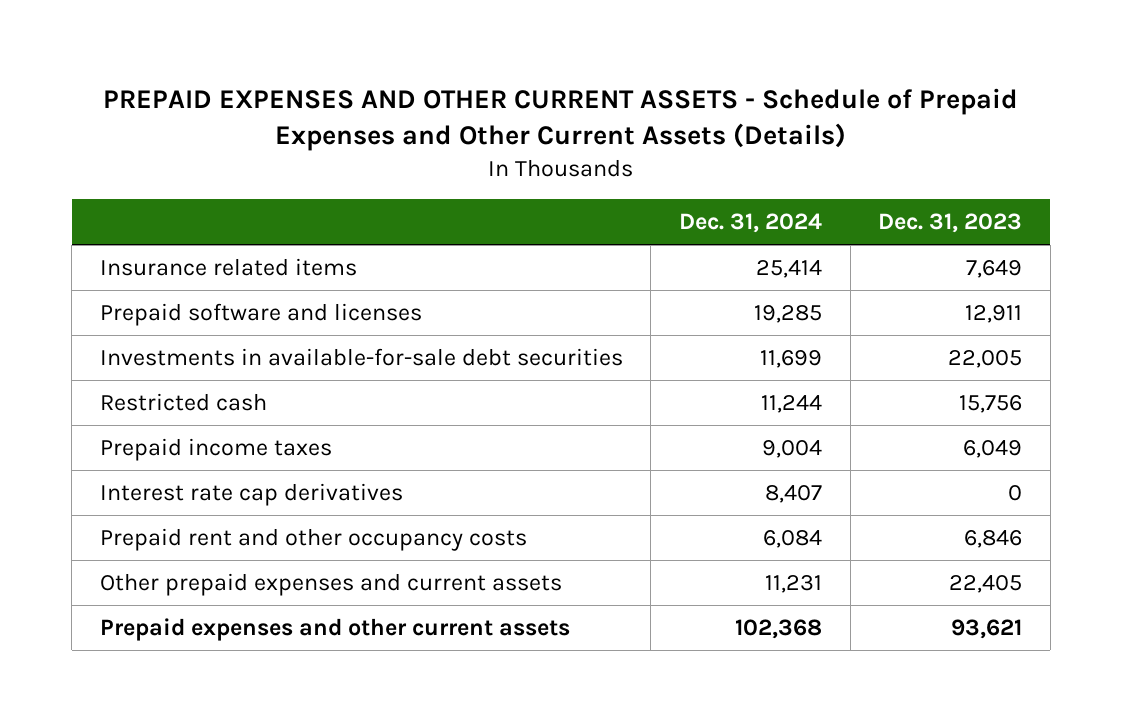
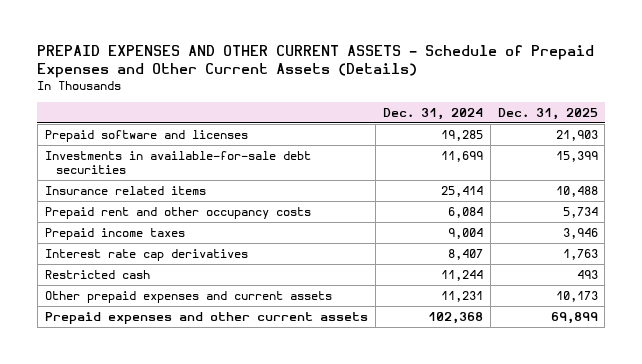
- | Dec. 31, 2024 | Dec. 31, 2023
+ | Dec. 31, 2024 | Dec. 31, 2025
moved down: Insurance related items | 25,414 | 10,488
moved up: Prepaid rent and other occupancy costs | 6,084 | 5,734
moved down: Restricted cash | 11,244 | 493

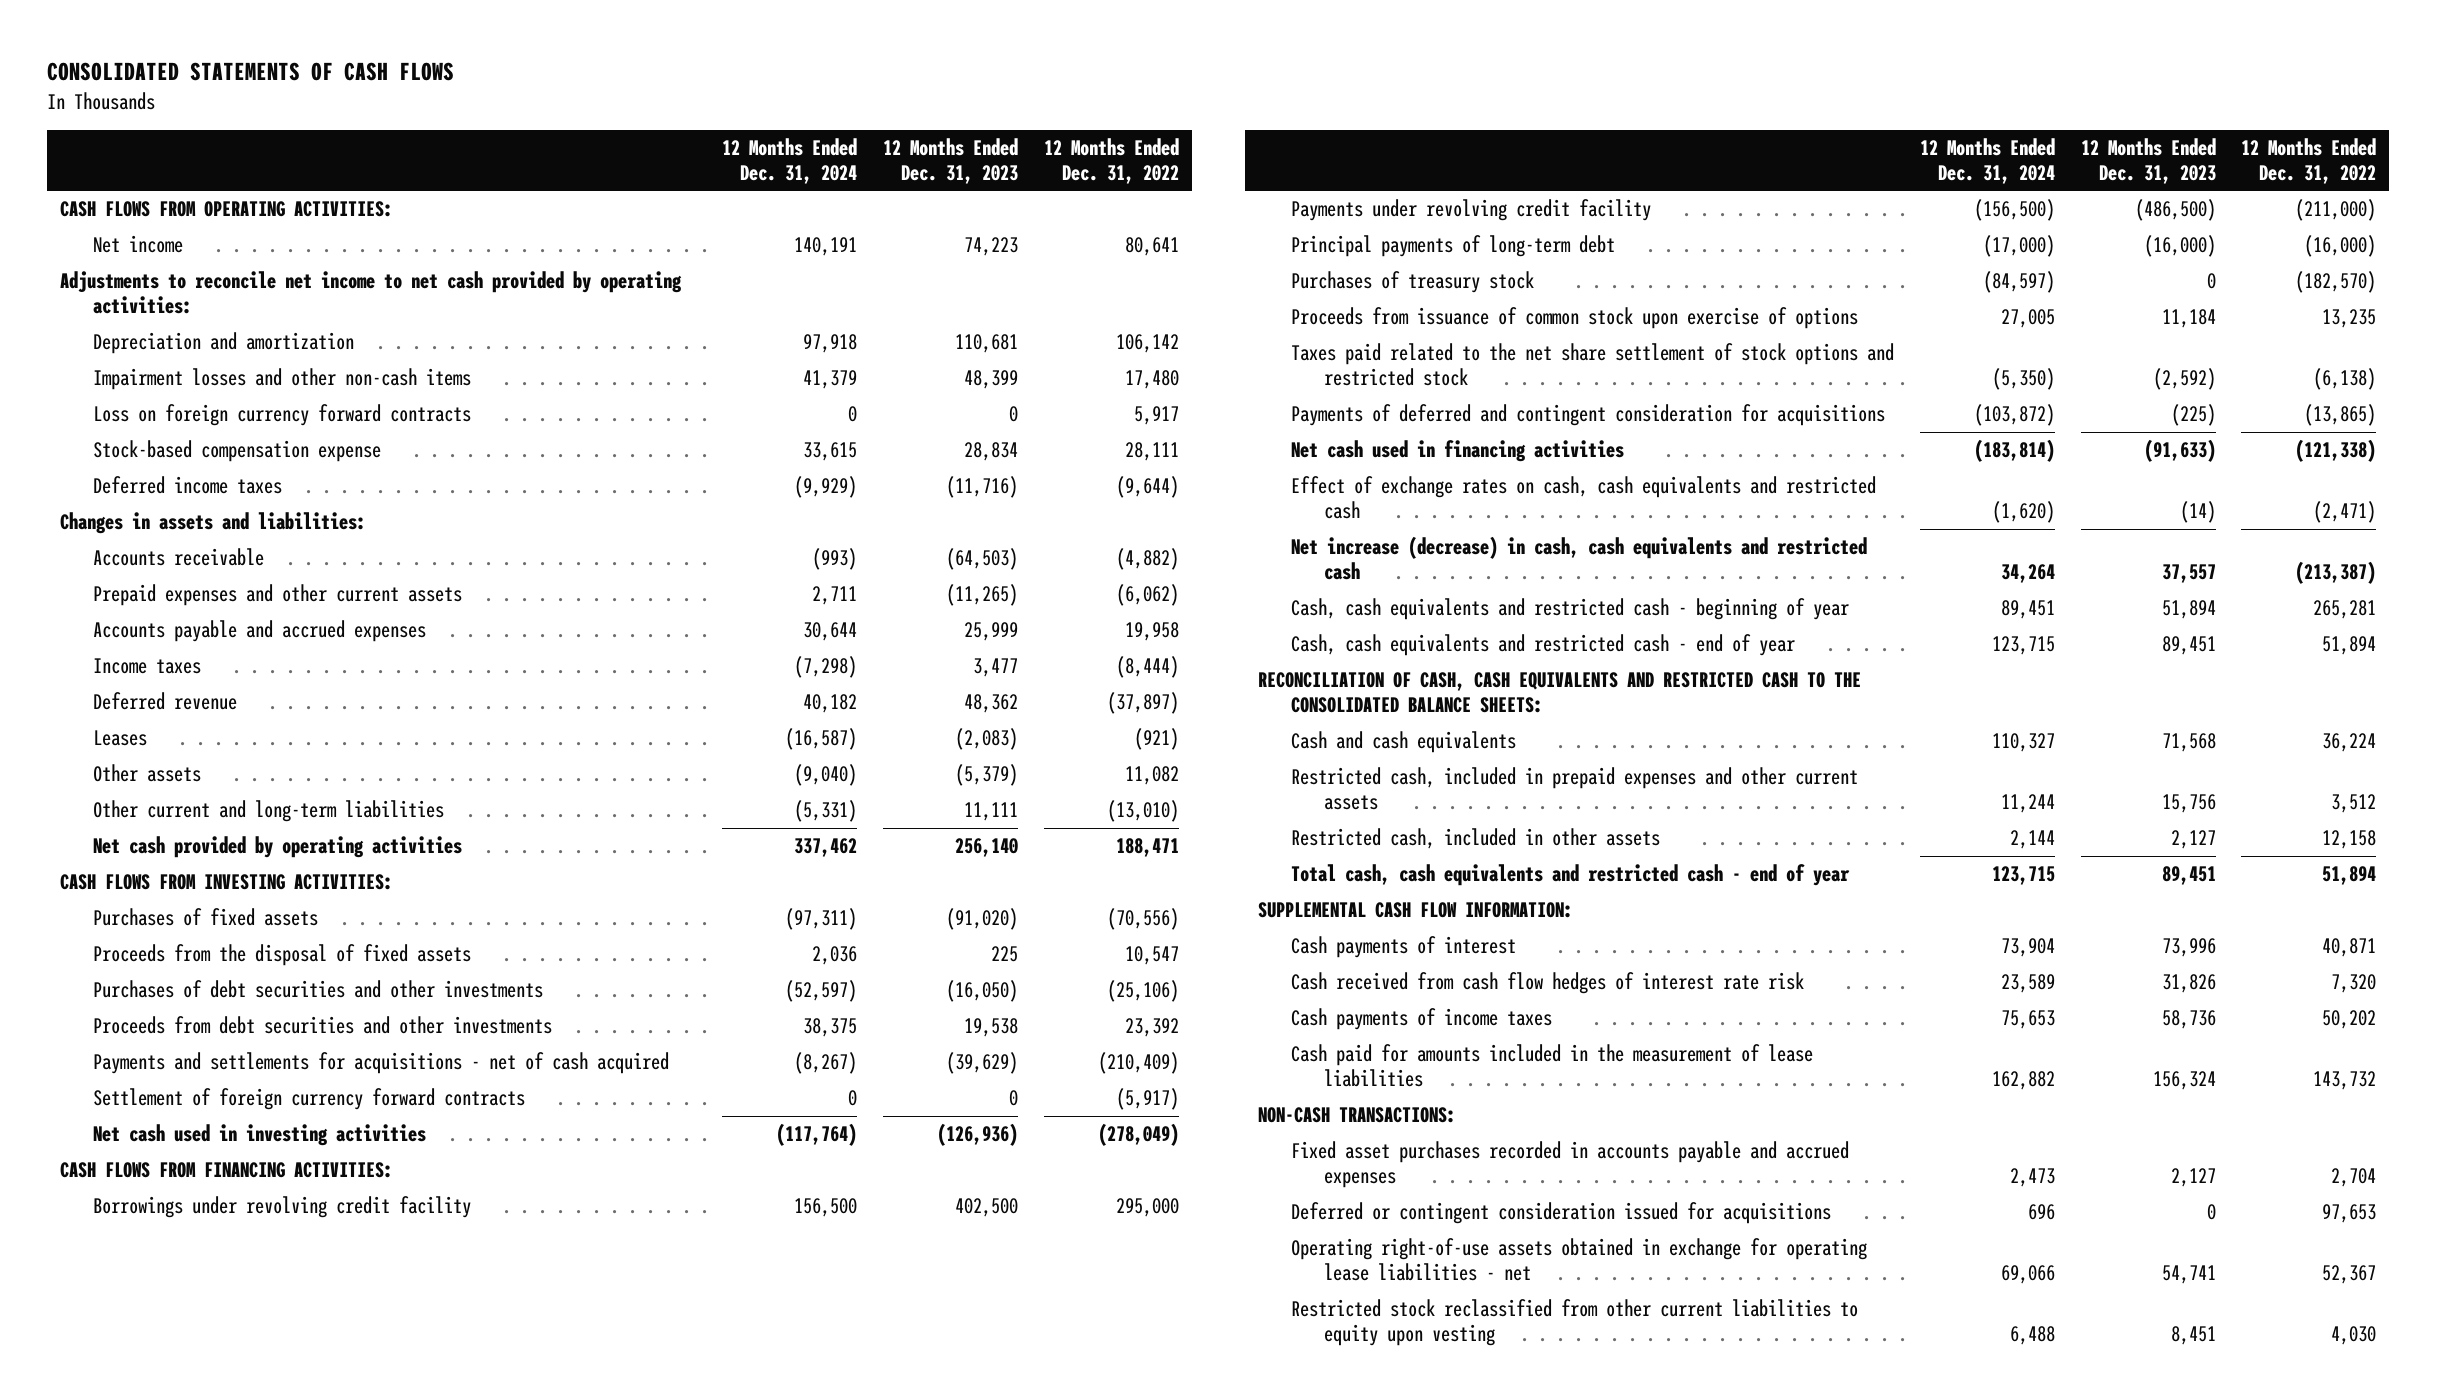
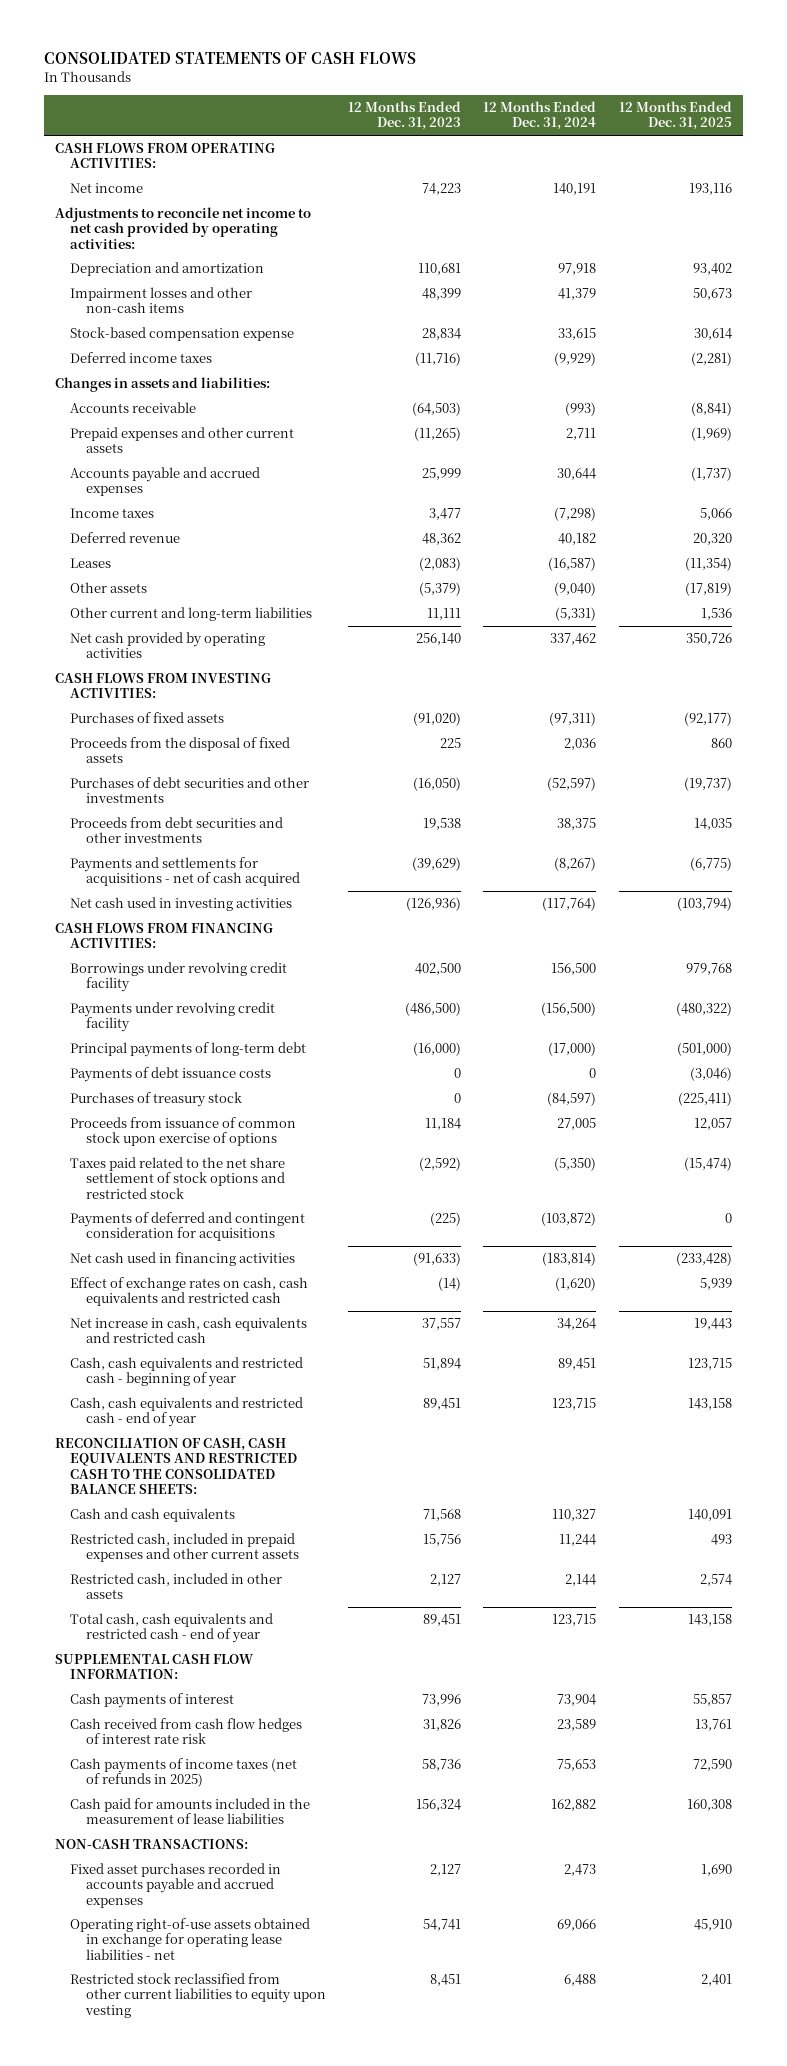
- | 12 Months Ended Dec. 31, 2024 | 12 Months Ended Dec. 31, 2023 | 12 Months Ended Dec. 31, 2022
+ | 12 Months Ended Dec. 31, 2023 | 12 Months Ended Dec. 31, 2024 | 12 Months Ended Dec. 31, 2025
- Loss on foreign currency forward contracts | 0 | 0 | 5,917
- Settlement of foreign currency forward contracts | 0 | 0 | (5,917)
+ Payments of debt issuance costs | 0 | 0 | (3,046)
- Net increase (decrease) in cash, cash equivalents and restricted cash | 34,264 | 37,557 | (213,387)
+ Net increase in cash, cash equivalents and restricted cash | 37,557 | 34,264 | 19,443
- Cash payments of income taxes | 75,653 | 58,736 | 50,202
+ Cash payments of income taxes (net of refunds in 2025) | 58,736 | 75,653 | 72,590
- Deferred or contingent consideration issued for acquisitions | 696 | 0 | 97,653

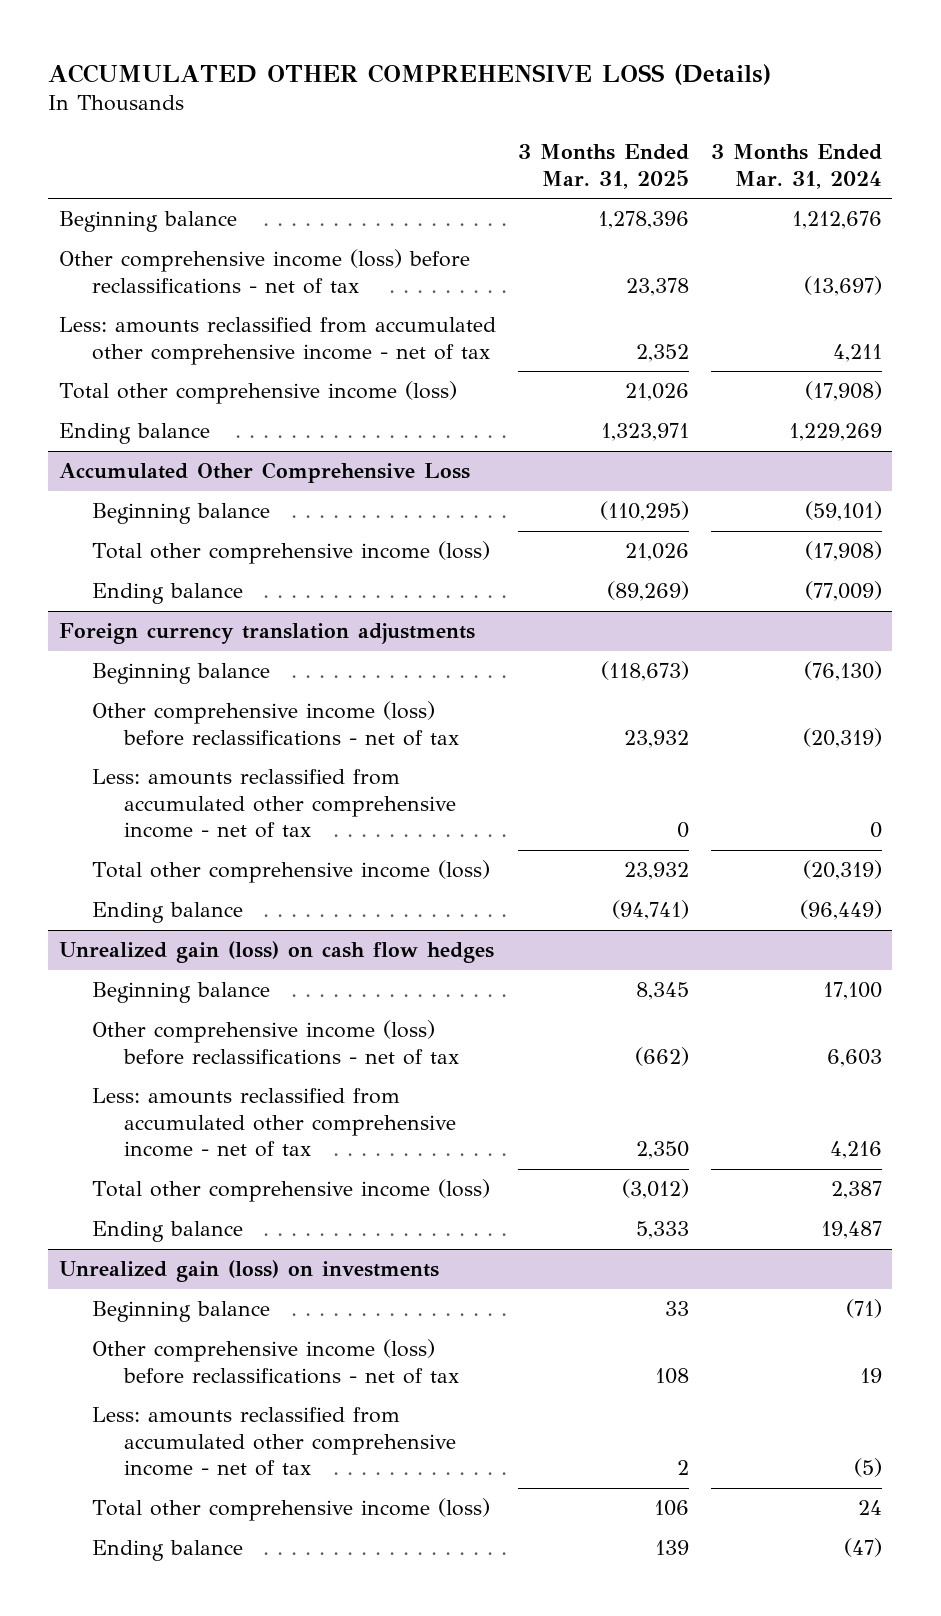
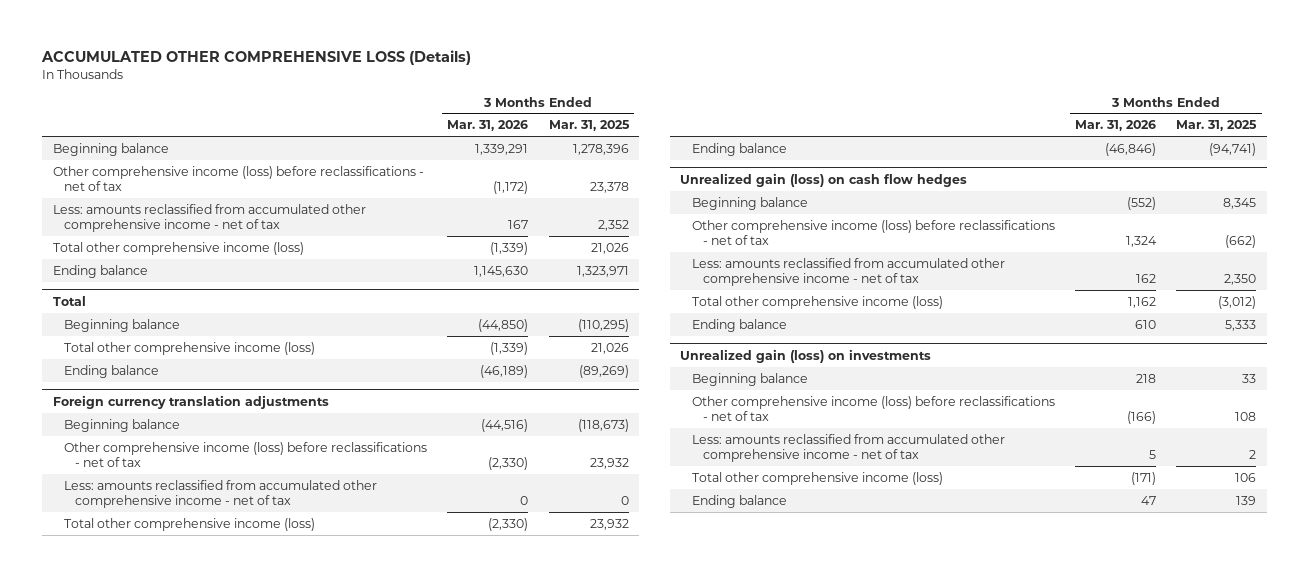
- | 3 Months Ended Mar. 31, 2025 | 3 Months Ended Mar. 31, 2024
+ | 3 Months Ended Mar. 31, 2026 | 3 Months Ended Mar. 31, 2025
- Accumulated Other Comprehensive Loss
+ Total

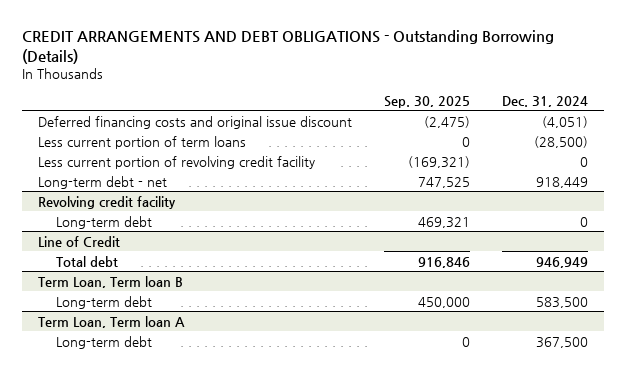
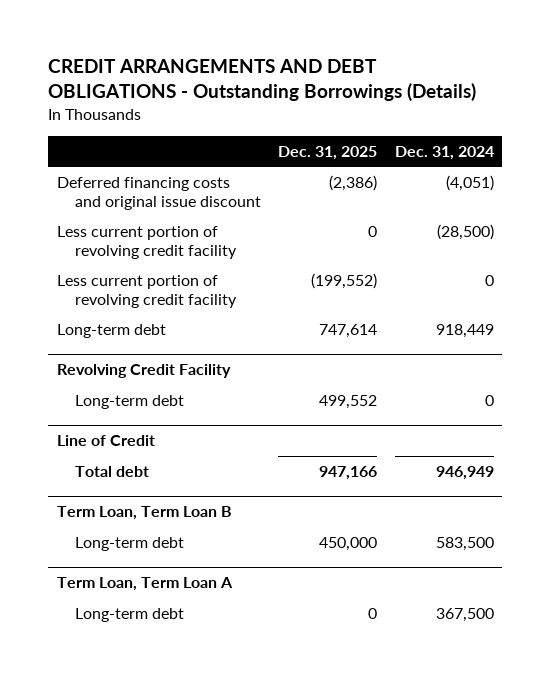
- CREDIT ARRANGEMENTS AND DEBT OBLIGATIONS - Outstanding Borrowing (Details)
+ CREDIT ARRANGEMENTS AND DEBT OBLIGATIONS - Outstanding Borrowings (Details)
- | Sep. 30, 2025 | Dec. 31, 2024
+ | Dec. 31, 2025 | Dec. 31, 2024
- Less current portion of term loans | 0 | (28,500)
+ Less current portion of revolving credit facility | 0 | (28,500)
- Long-term debt - net | 747,525 | 918,449
- Revolving credit facility
+ Long-term debt | 747,614 | 918,449
+ Revolving Credit Facility
- Term Loan, Term loan B
+ Term Loan, Term Loan B
- Term Loan, Term loan A
+ Term Loan, Term Loan A

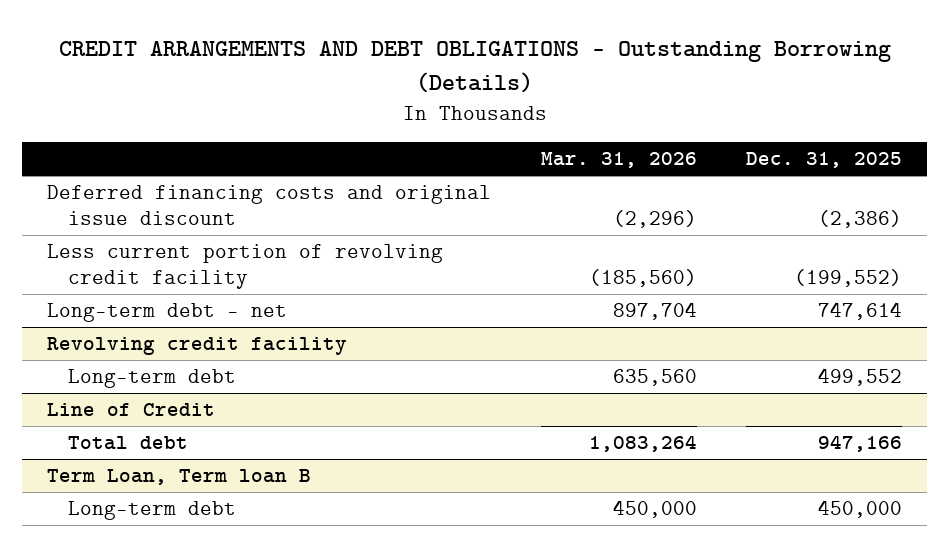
- CREDIT ARRANGEMENTS AND DEBT OBLIGATIONS - Outstanding Borrowings (Details)
+ CREDIT ARRANGEMENTS AND DEBT OBLIGATIONS - Outstanding Borrowing (Details)
- | Dec. 31, 2025 | Dec. 31, 2024
+ | Mar. 31, 2026 | Dec. 31, 2025
- Less current portion of revolving credit facility | 0 | (28,500)
- Long-term debt | 747,614 | 918,449
- Revolving Credit Facility
+ Long-term debt - net | 897,704 | 747,614
+ Revolving credit facility
- Term Loan, Term Loan B
+ Term Loan, Term loan B
- Term Loan, Term Loan A
- Long-term debt | 0 | 367,500

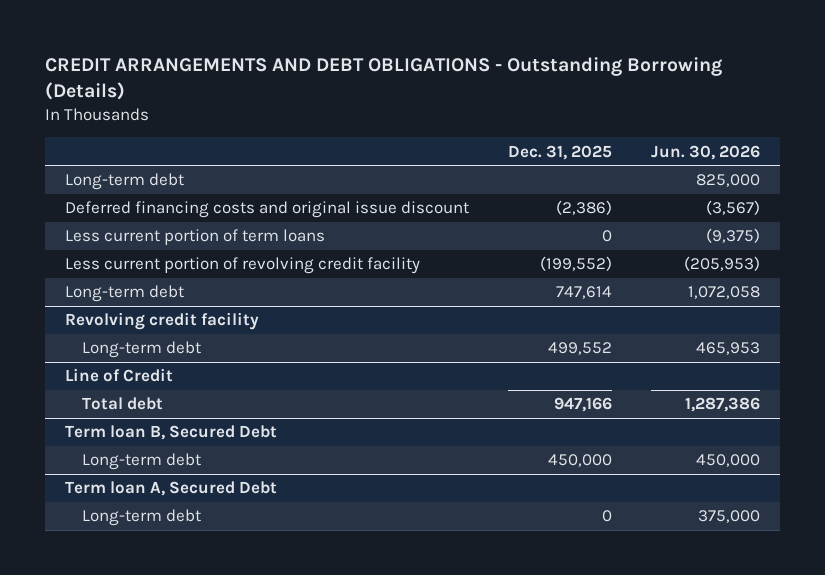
- | Mar. 31, 2026 | Dec. 31, 2025
+ | Dec. 31, 2025 | Jun. 30, 2026
+ Long-term debt | | 825,000
+ Less current portion of term loans | 0 | (9,375)
- Long-term debt - net | 897,704 | 747,614
+ Long-term debt | 747,614 | 1,072,058
- Term Loan, Term loan B
+ Term loan B, Secured Debt
+ Term loan A, Secured Debt
+ Long-term debt | 0 | 375,000

